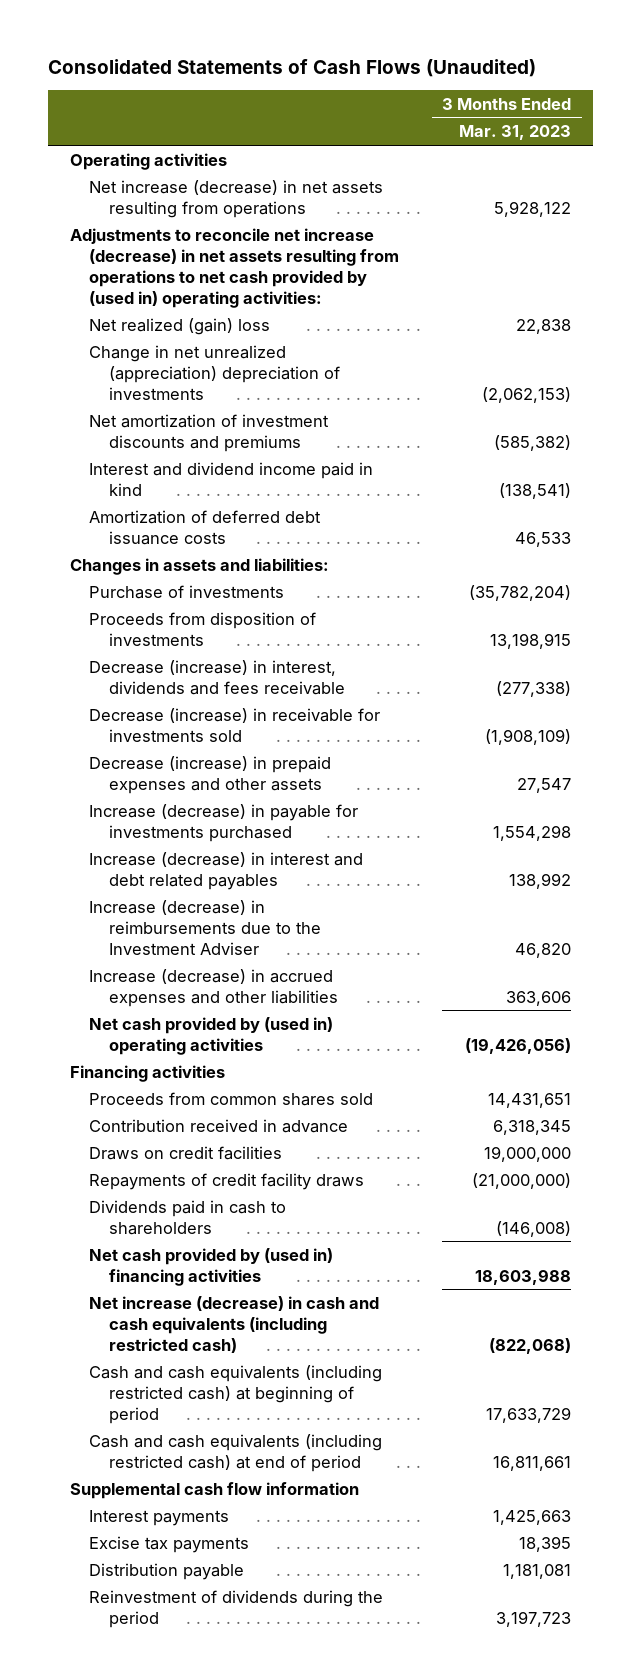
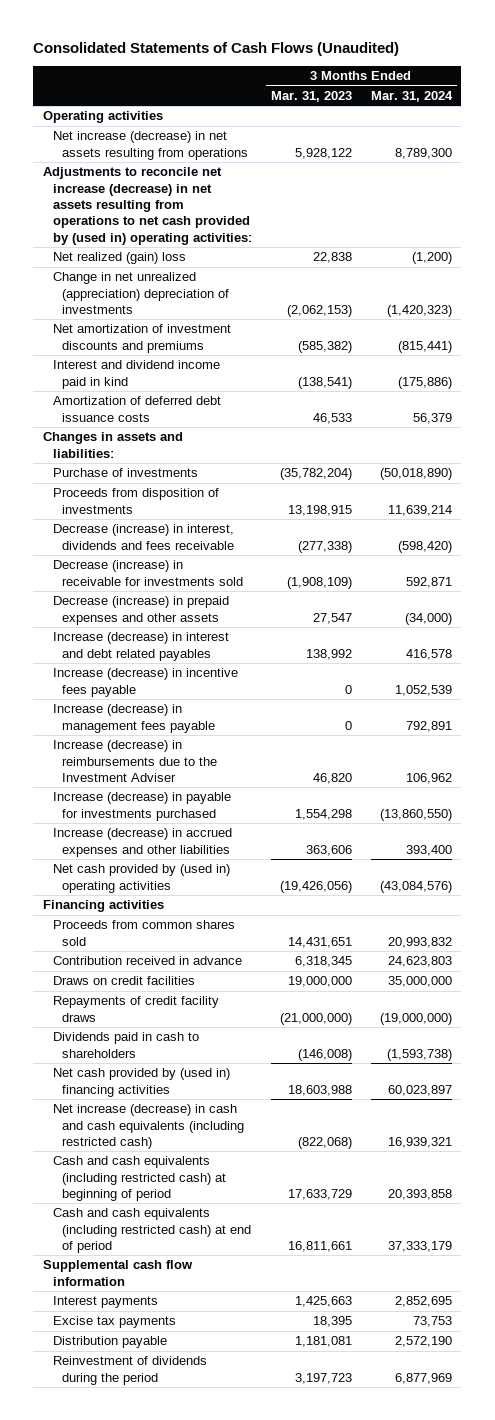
- | 3 Months Ended Mar. 31, 2023
+ | 3 Months Ended Mar. 31, 2023 | 3 Months Ended Mar. 31, 2024
+ Increase (decrease) in incentive fees payable | 0 | 1,052,539
+ Increase (decrease) in management fees payable | 0 | 792,891
moved down: Increase (decrease) in payable for investments purchased | 1,554,298 | (13,860,550)

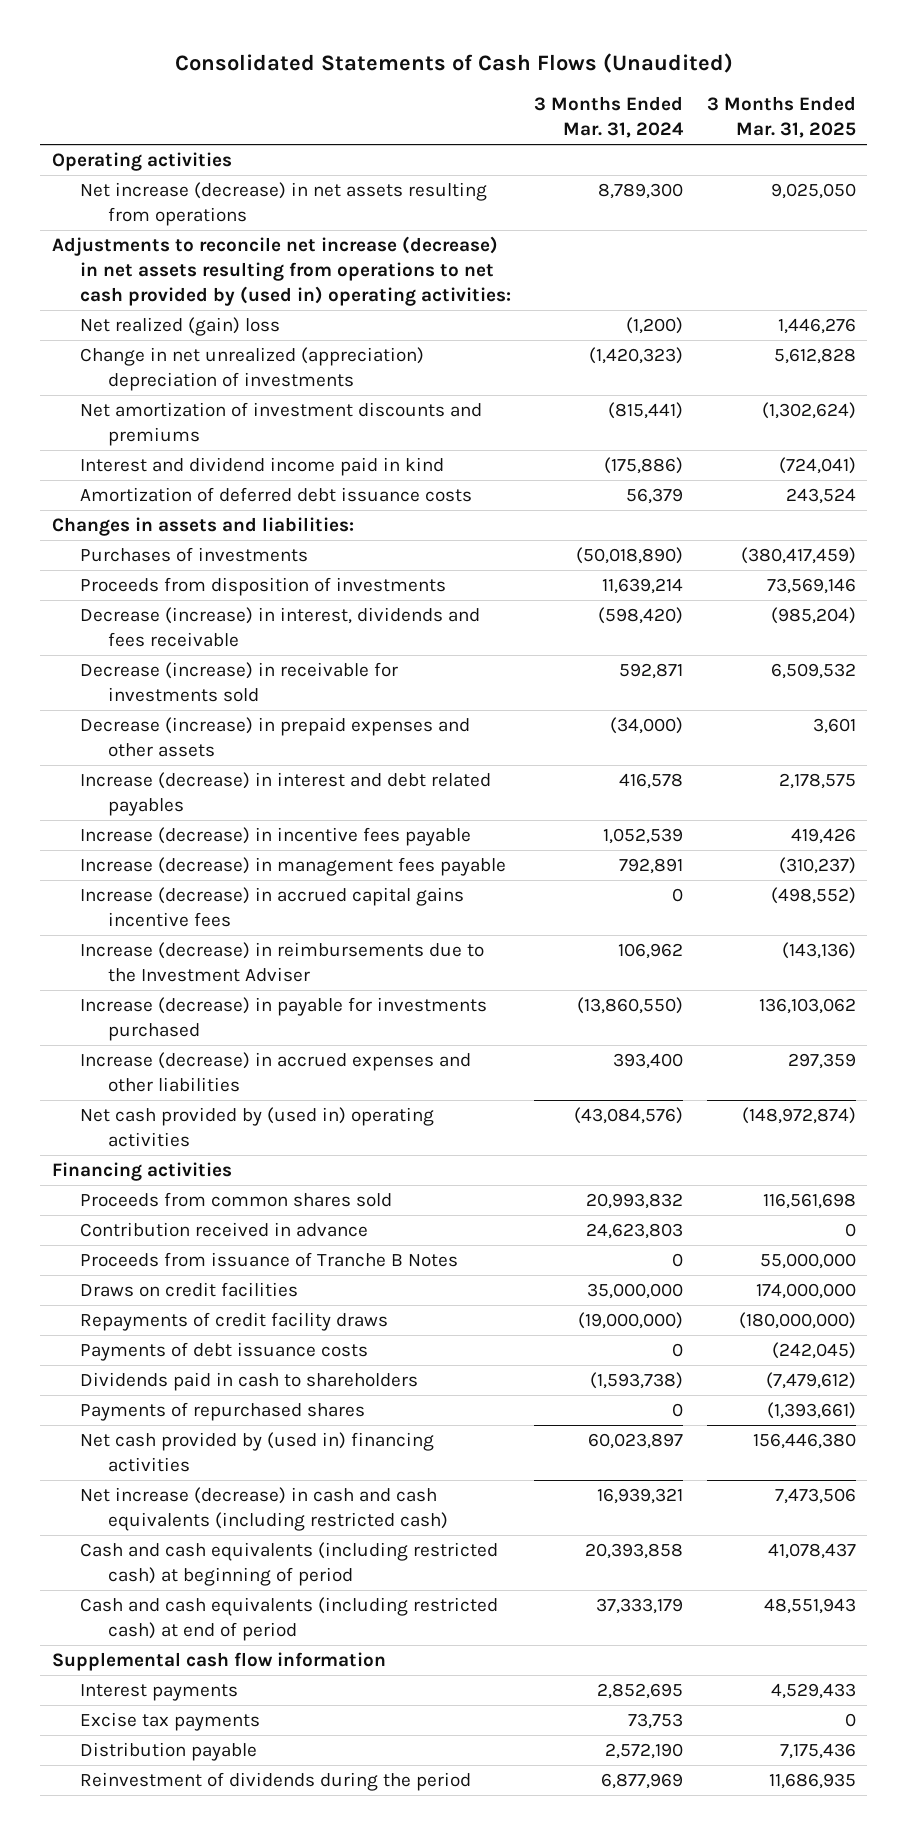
- | 3 Months Ended Mar. 31, 2023 | 3 Months Ended Mar. 31, 2024
+ | 3 Months Ended Mar. 31, 2024 | 3 Months Ended Mar. 31, 2025
- Purchase of investments | (35,782,204) | (50,018,890)
+ Purchases of investments | (50,018,890) | (380,417,459)
+ Increase (decrease) in accrued capital gains incentive fees | 0 | (498,552)
+ Proceeds from issuance of Tranche B Notes | 0 | 55,000,000
+ Payments of debt issuance costs | 0 | (242,045)
+ Payments of repurchased shares | 0 | (1,393,661)

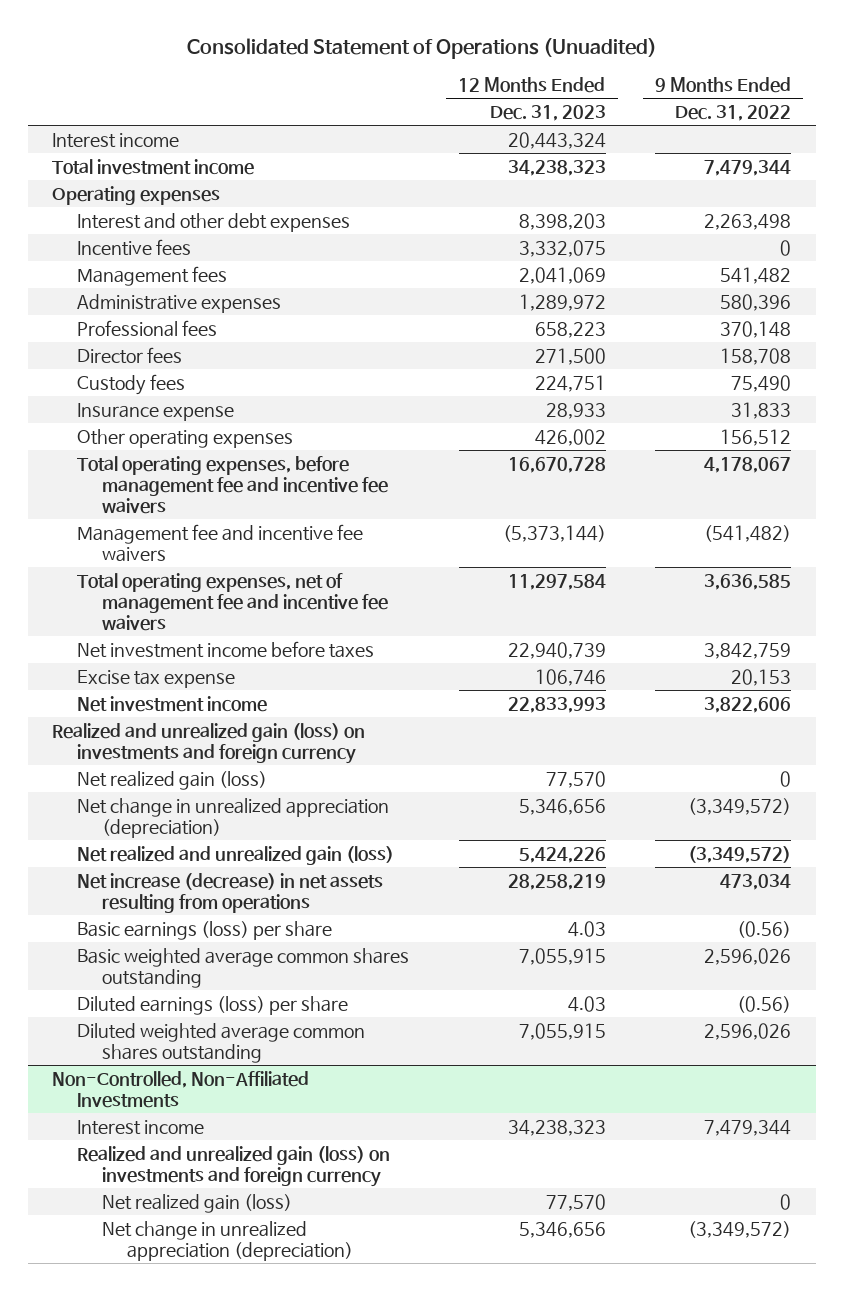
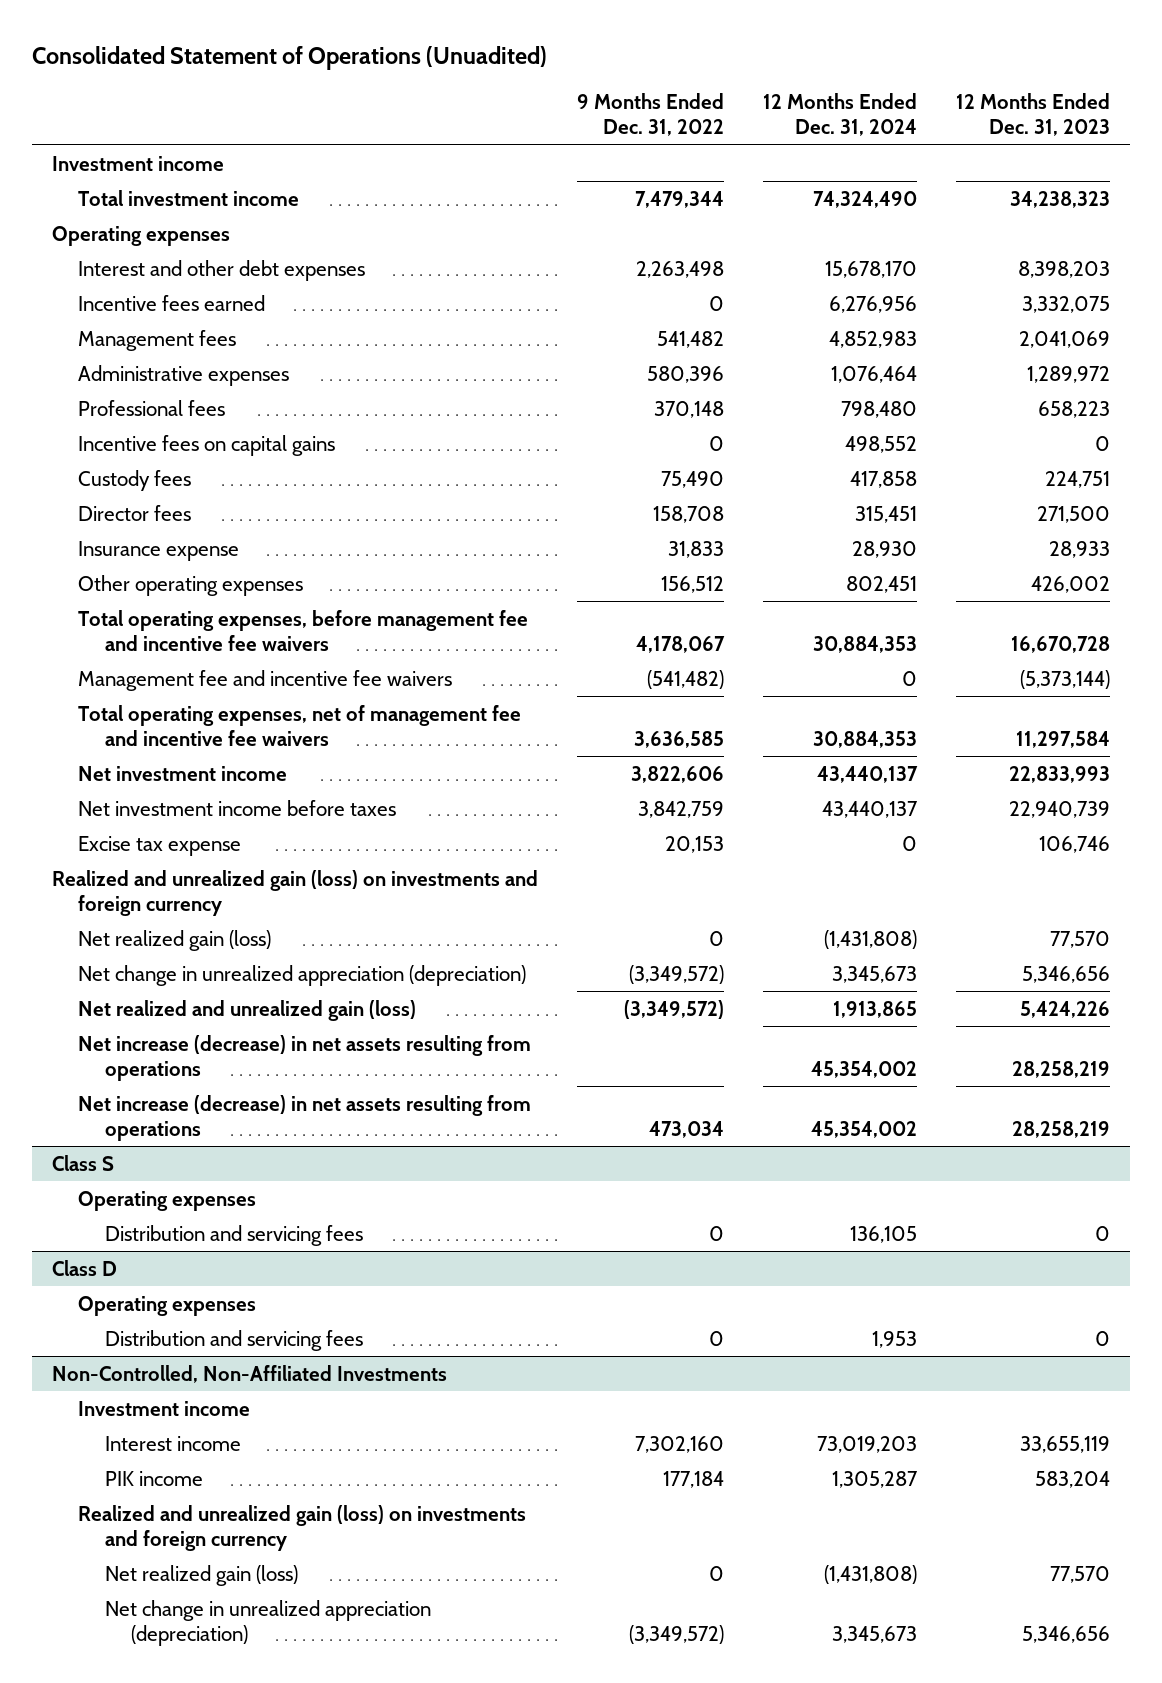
- | 12 Months Ended Dec. 31, 2023 | 9 Months Ended Dec. 31, 2022
+ | 9 Months Ended Dec. 31, 2022 | 12 Months Ended Dec. 31, 2024 | 12 Months Ended Dec. 31, 2023
- Interest income | 20,443,324 |
+ Investment income
- Incentive fees | 3,332,075 | 0
+ Incentive fees earned | 0 | 6,276,956 | 3,332,075
+ Incentive fees on capital gains | 0 | 498,552 | 0
moved down: Director fees | 158,708 | 315,451 | 271,500
moved up: Net investment income | 3,822,606 | 43,440,137 | 22,833,993
+ Net increase (decrease) in net assets resulting from operations | | 45,354,002 | 28,258,219
- Basic earnings (loss) per share | 4.03 | (0.56)
- Basic weighted average common shares outstanding | 7,055,915 | 2,596,026
- Diluted earnings (loss) per share | 4.03 | (0.56)
- Diluted weighted average common shares outstanding | 7,055,915 | 2,596,026
+ Class S
+ Operating expenses
+ Distribution and servicing fees | 0 | 136,105 | 0
+ Class D
+ Operating expenses
+ Distribution and servicing fees | 0 | 1,953 | 0
@ Non-Controlled, Non-Affiliated Investments
- Interest income | 34,238,323 | 7,479,344
+ Investment income
+ Interest income | 7,302,160 | 73,019,203 | 33,655,119
+ PIK income | 177,184 | 1,305,287 | 583,204

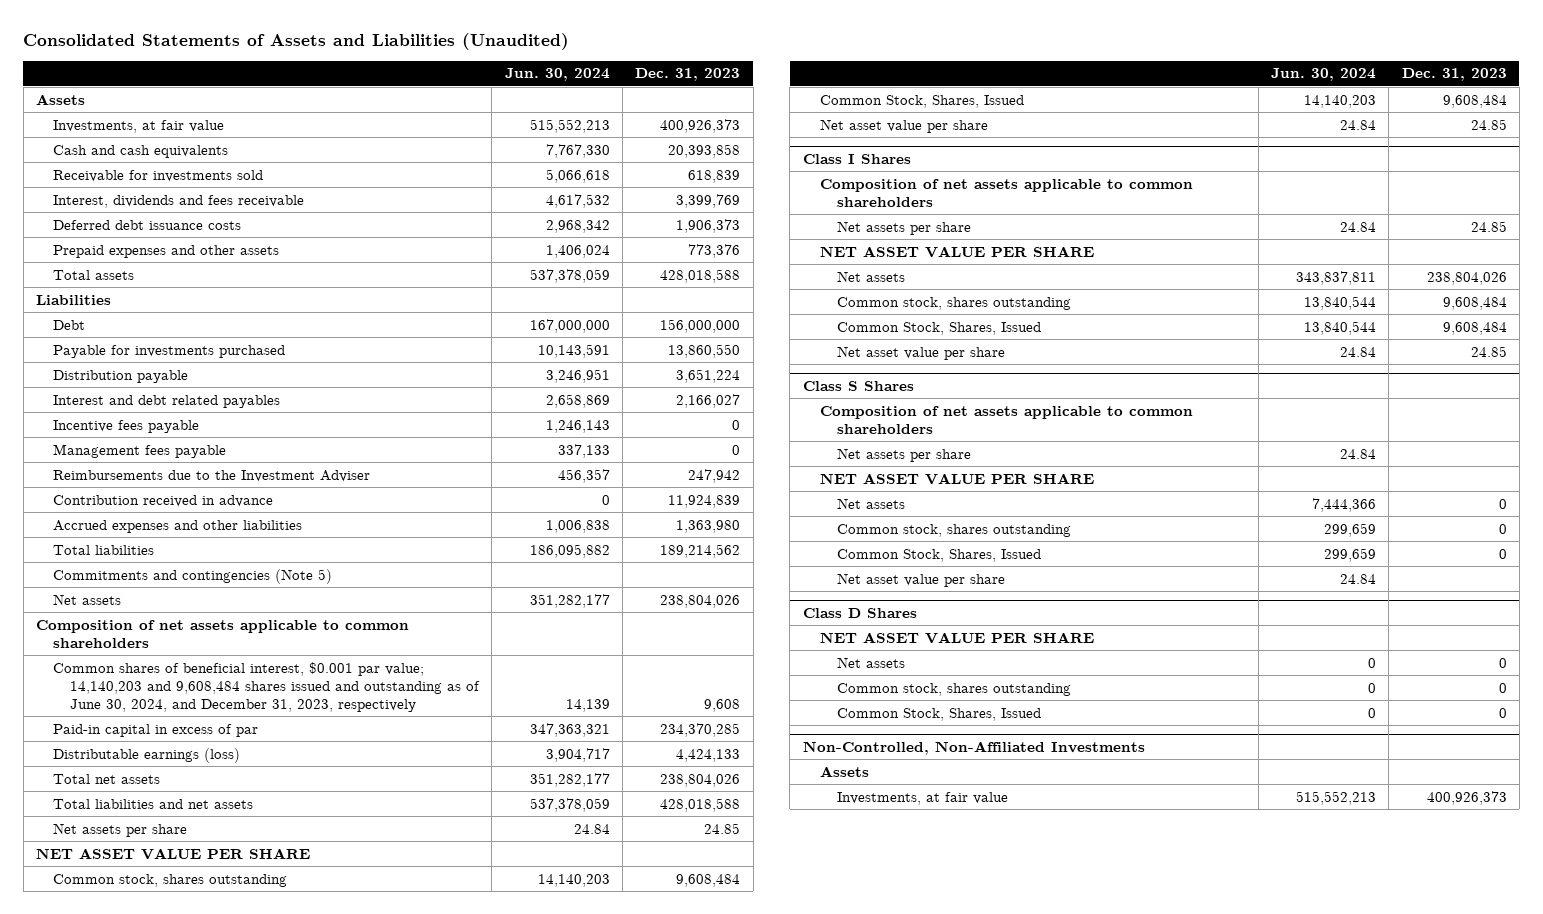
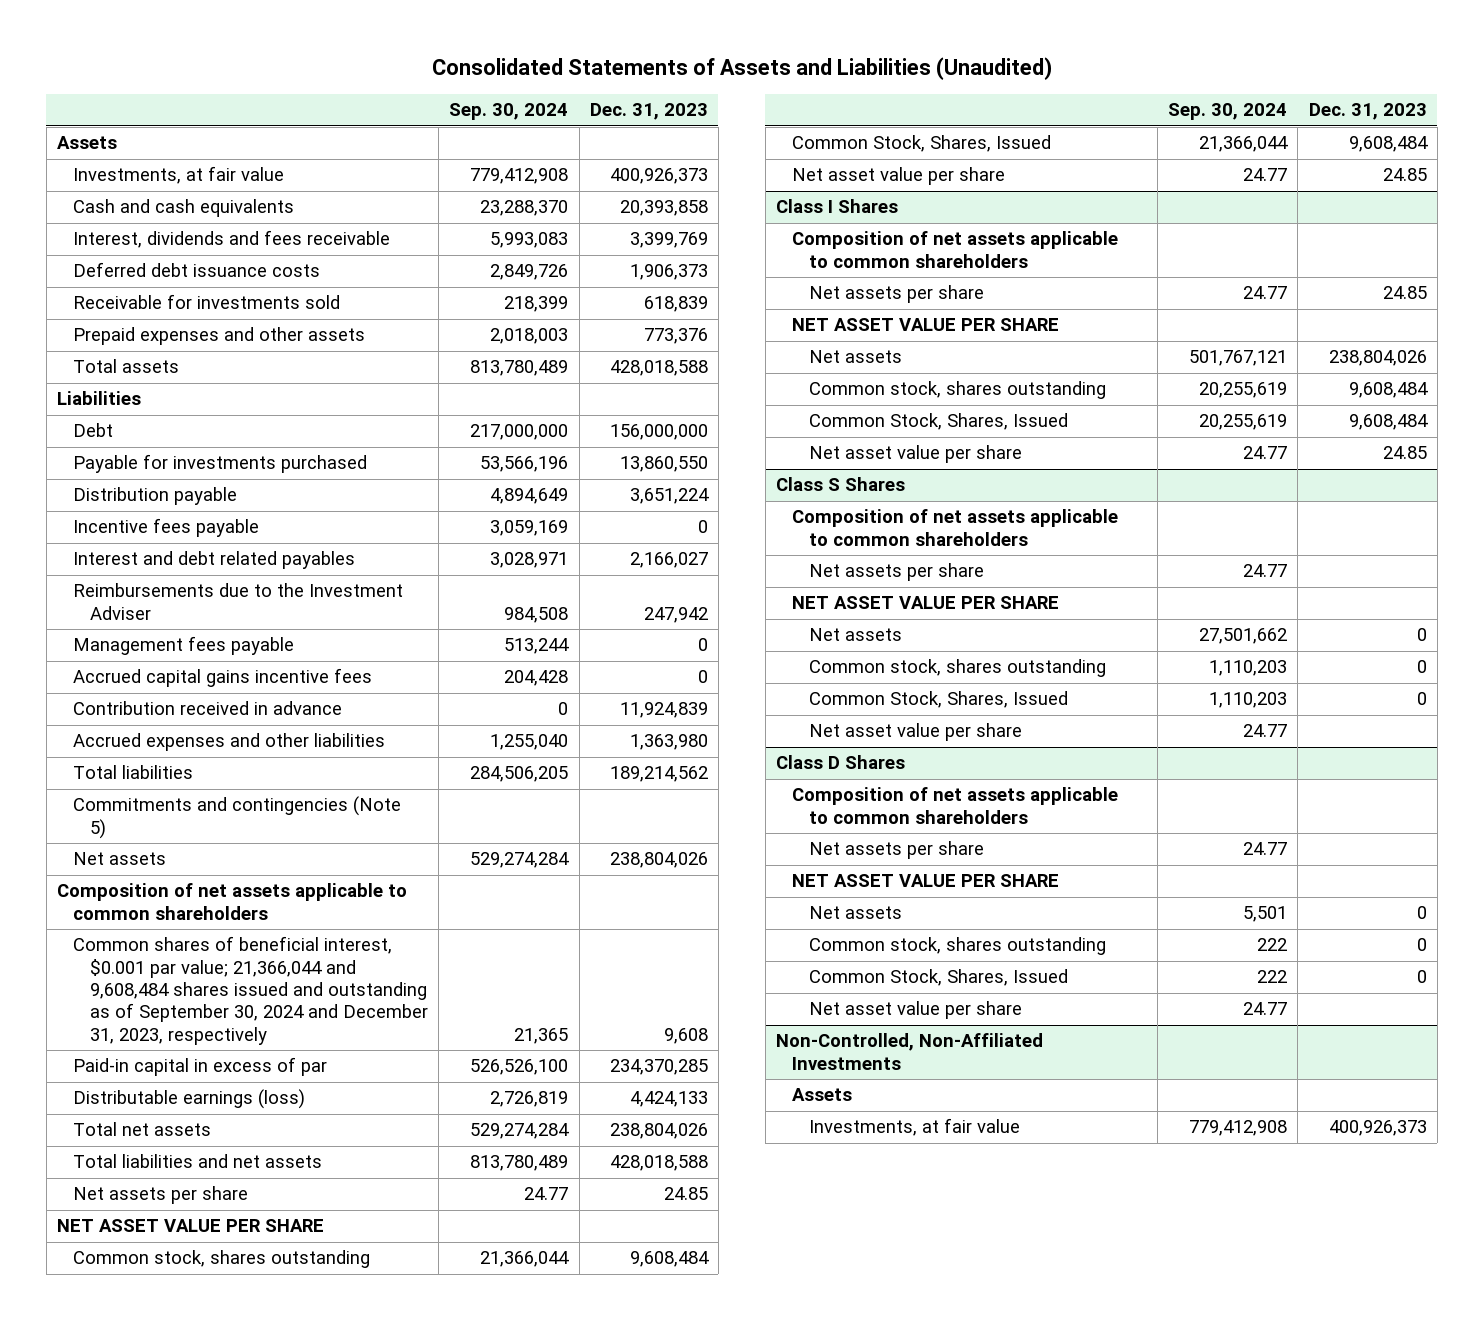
- | Jun. 30, 2024 | Dec. 31, 2023
+ | Sep. 30, 2024 | Dec. 31, 2023
moved down: Receivable for investments sold | 218,399 | 618,839
moved down: Interest and debt related payables | 3,028,971 | 2,166,027
moved down: Management fees payable | 513,244 | 0
+ Accrued capital gains incentive fees | 204,428 | 0
- Common shares of beneficial interest, $0.001 par value; 14,140,203 and 9,608,484 shares issued and outstanding as of June 30, 2024, and December 31, 2023, respectively | 14,139 | 9,608
+ Common shares of beneficial interest, $0.001 par value; 21,366,044 and 9,608,484 shares issued and outstanding as of September 30, 2024 and December 31, 2023, respectively | 21,365 | 9,608
@ Class D Shares
+ Composition of net assets applicable to common shareholders
+ Net assets per share | 24.77 |
+ Net asset value per share | 24.77 |

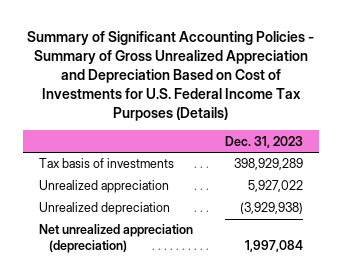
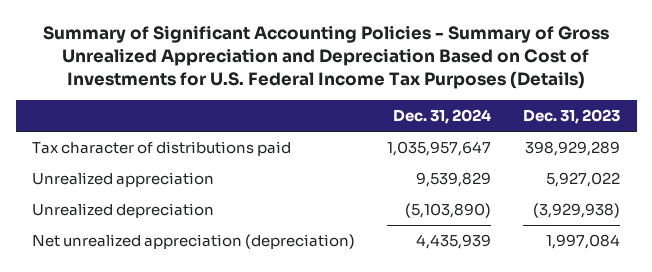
- | Dec. 31, 2023
+ | Dec. 31, 2024 | Dec. 31, 2023
- Tax basis of investments | 398,929,289
+ Tax character of distributions paid | 1,035,957,647 | 398,929,289

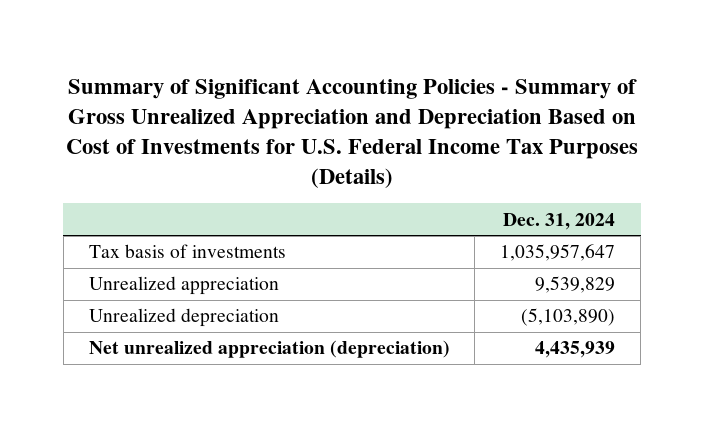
- | Dec. 31, 2024 | Dec. 31, 2023
+ | Dec. 31, 2024
- Tax character of distributions paid | 1,035,957,647 | 398,929,289
+ Tax basis of investments | 1,035,957,647

